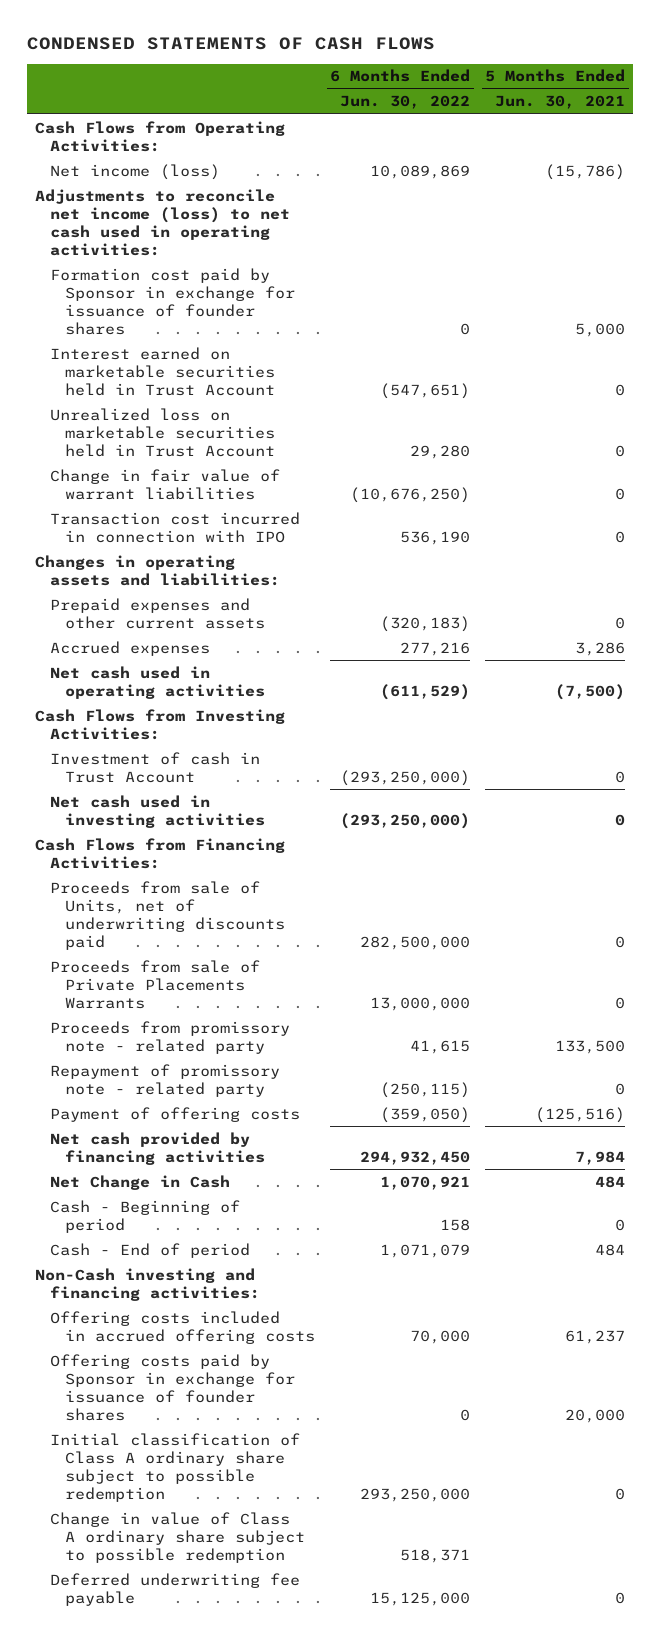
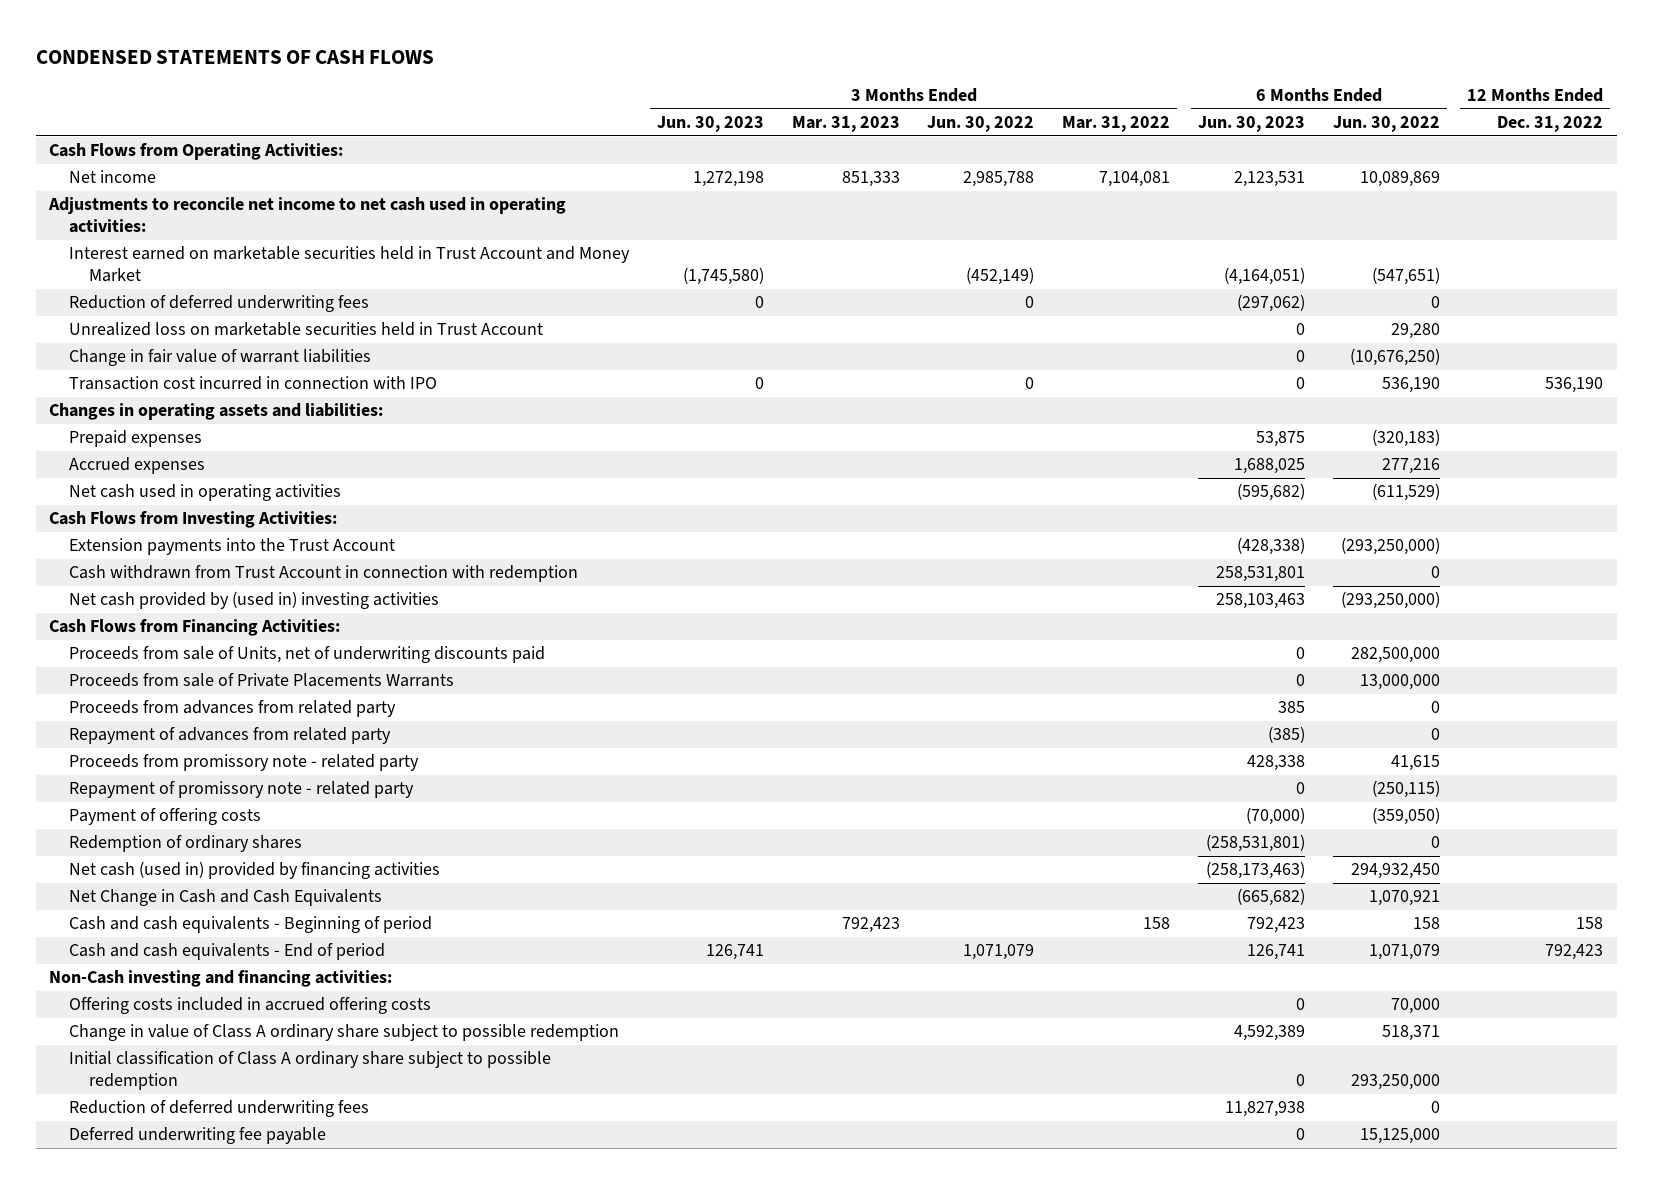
- | 6 Months Ended Jun. 30, 2022 | 5 Months Ended Jun. 30, 2021
+ | 3 Months Ended Jun. 30, 2023 | 3 Months Ended Mar. 31, 2023 | 3 Months Ended Jun. 30, 2022 | 3 Months Ended Mar. 31, 2022 | 6 Months Ended Jun. 30, 2023 | 6 Months Ended Jun. 30, 2022 | 12 Months Ended Dec. 31, 2022
- Net income (loss) | 10,089,869 | (15,786)
- Adjustments to reconcile net income (loss) to net cash used in operating activities:
- Formation cost paid by Sponsor in exchange for issuance of founder shares | 0 | 5,000
- Interest earned on marketable securities held in Trust Account | (547,651) | 0
+ Net income | 1,272,198 | 851,333 | 2,985,788 | 7,104,081 | 2,123,531 | 10,089,869 |
+ Adjustments to reconcile net income to net cash used in operating activities:
+ Interest earned on marketable securities held in Trust Account and Money Market | (1,745,580) | | (452,149) | | (4,164,051) | (547,651) |
+ Reduction of deferred underwriting fees | 0 | | 0 | | (297,062) | 0 |
- Prepaid expenses and other current assets | (320,183) | 0
+ Prepaid expenses | | | | | 53,875 | (320,183) |
- Investment of cash in Trust Account | (293,250,000) | 0
- Net cash used in investing activities | (293,250,000) | 0
+ Extension payments into the Trust Account | | | | | (428,338) | (293,250,000) |
+ Cash withdrawn from Trust Account in connection with redemption | | | | | 258,531,801 | 0 |
+ Net cash provided by (used in) investing activities | | | | | 258,103,463 | (293,250,000) |
+ Proceeds from advances from related party | | | | | 385 | 0 |
+ Repayment of advances from related party | | | | | (385) | 0 |
- Net cash provided by financing activities | 294,932,450 | 7,984
- Net Change in Cash | 1,070,921 | 484
- Cash - Beginning of period | 158 | 0
- Cash - End of period | 1,071,079 | 484
+ Redemption of ordinary shares | | | | | (258,531,801) | 0 |
+ Net cash (used in) provided by financing activities | | | | | (258,173,463) | 294,932,450 |
+ Net Change in Cash and Cash Equivalents | | | | | (665,682) | 1,070,921 |
+ Cash and cash equivalents - Beginning of period | | 792,423 | | 158 | 792,423 | 158 | 158
+ Cash and cash equivalents - End of period | 126,741 | | 1,071,079 | | 126,741 | 1,071,079 | 792,423
- Offering costs paid by Sponsor in exchange for issuance of founder shares | 0 | 20,000
moved down: Initial classification of Class A ordinary share subject to possible redemption | | | | | 0 | 293,250,000 |
+ Reduction of deferred underwriting fees | | | | | 11,827,938 | 0 |

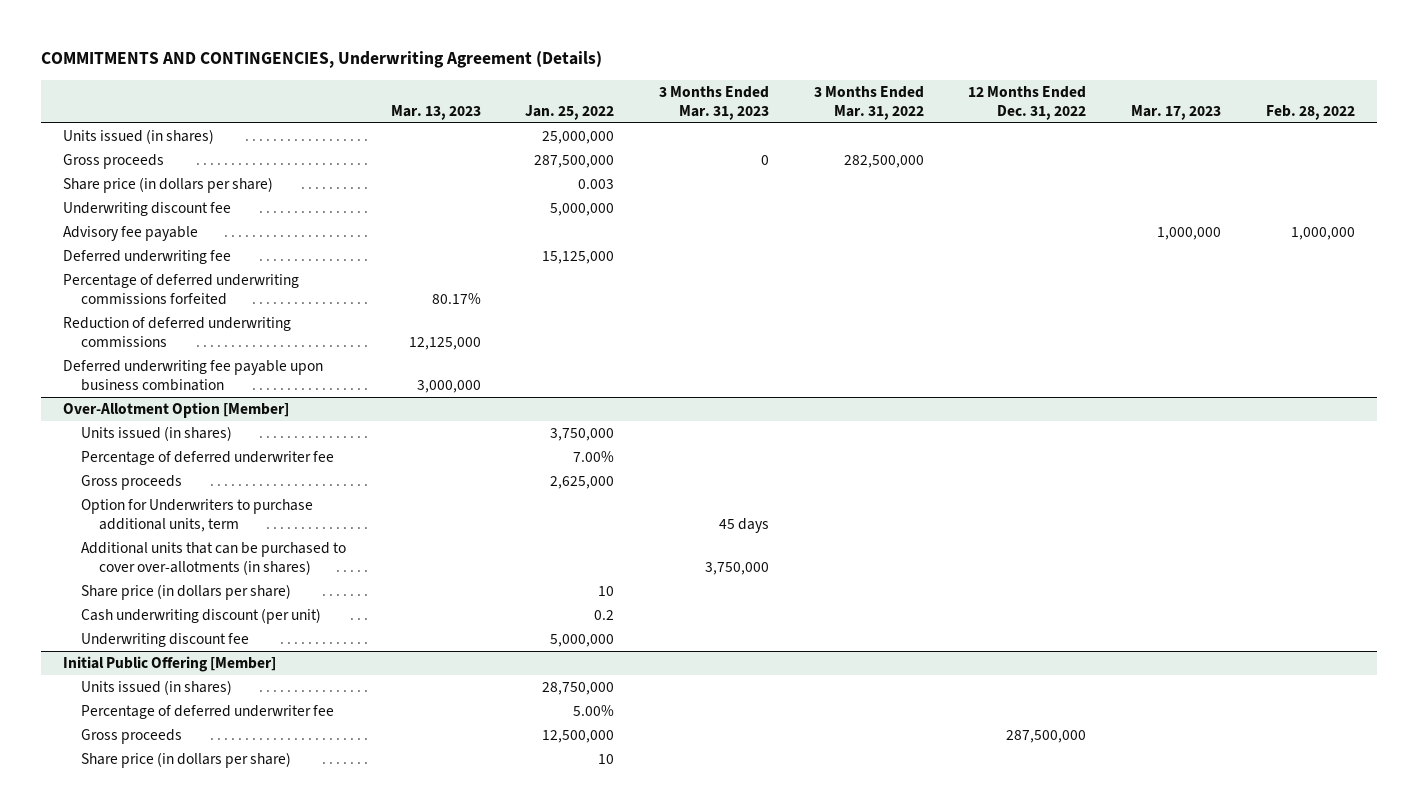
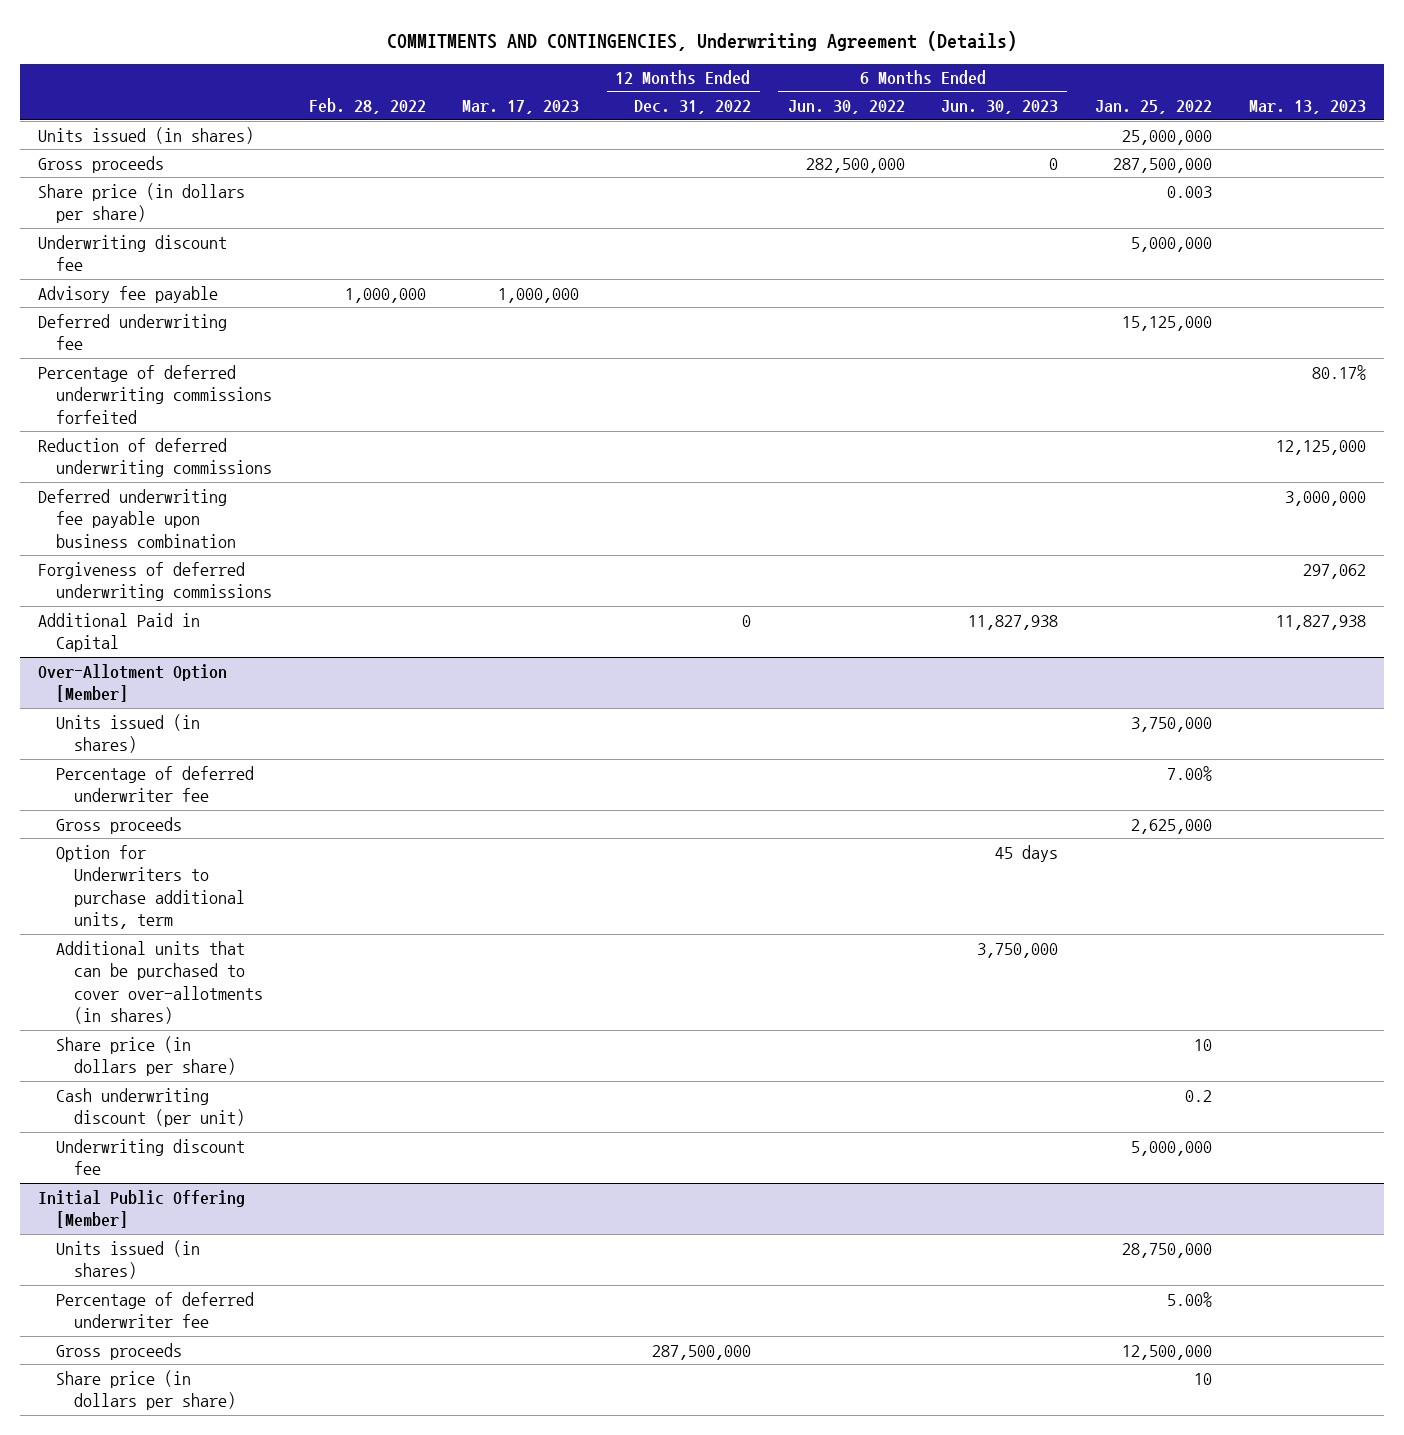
- | Mar. 13, 2023 | Jan. 25, 2022 | 3 Months Ended Mar. 31, 2023 | 3 Months Ended Mar. 31, 2022 | 12 Months Ended Dec. 31, 2022 | Mar. 17, 2023 | Feb. 28, 2022
+ | Feb. 28, 2022 | Mar. 17, 2023 | 12 Months Ended Dec. 31, 2022 | 6 Months Ended Jun. 30, 2022 | 6 Months Ended Jun. 30, 2023 | Jan. 25, 2022 | Mar. 13, 2023
+ Forgiveness of deferred underwriting commissions | | | | | | | 297,062
+ Additional Paid in Capital | | | 0 | | 11,827,938 | | 11,827,938

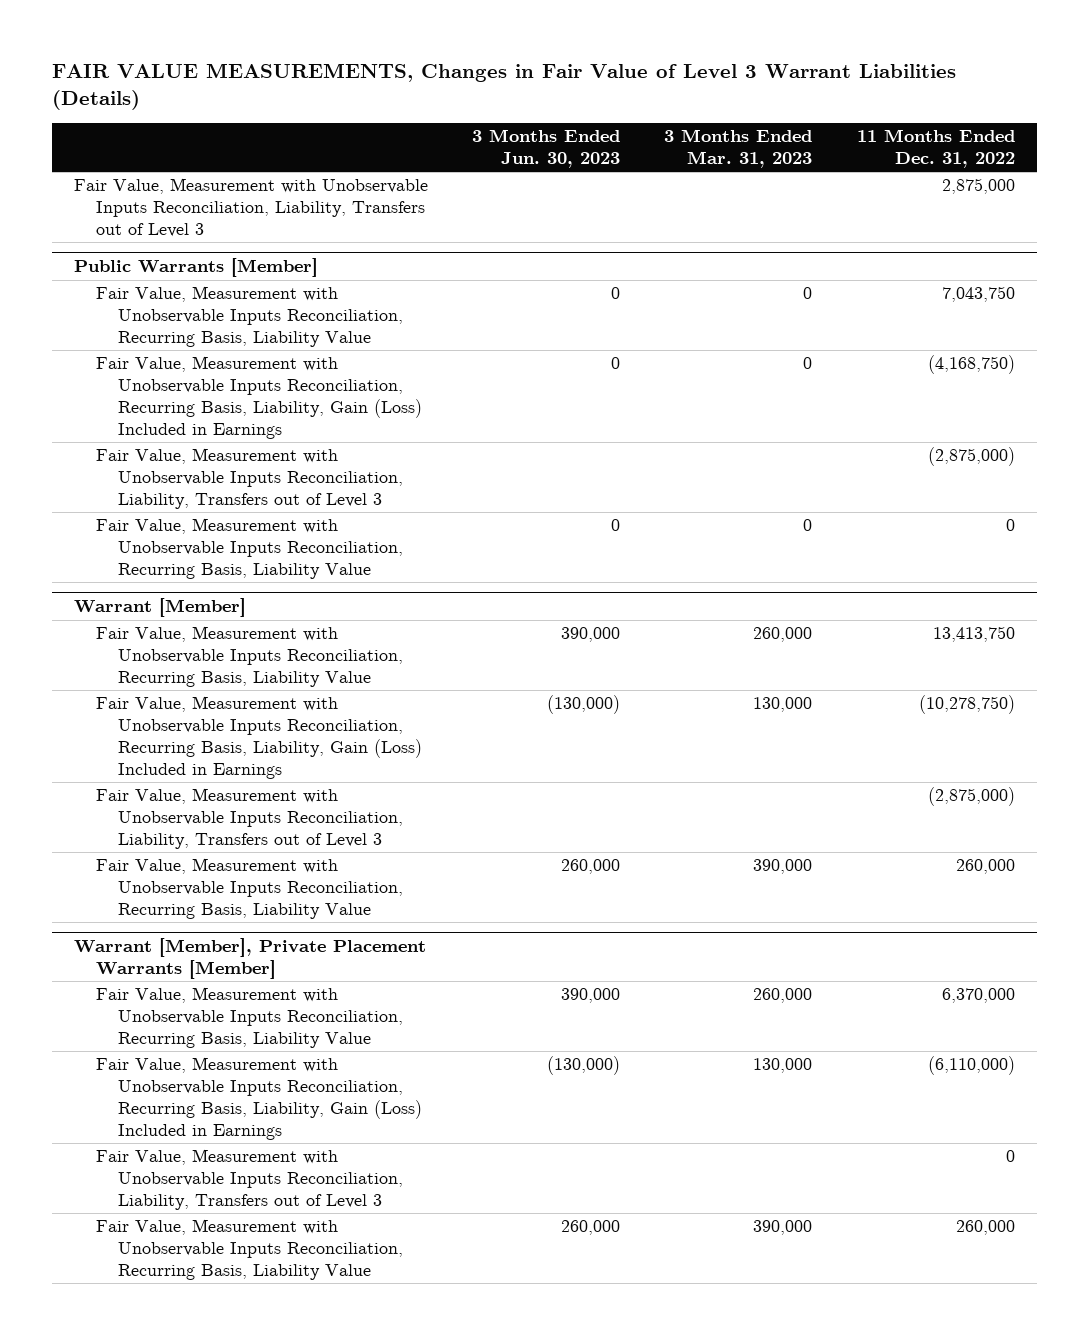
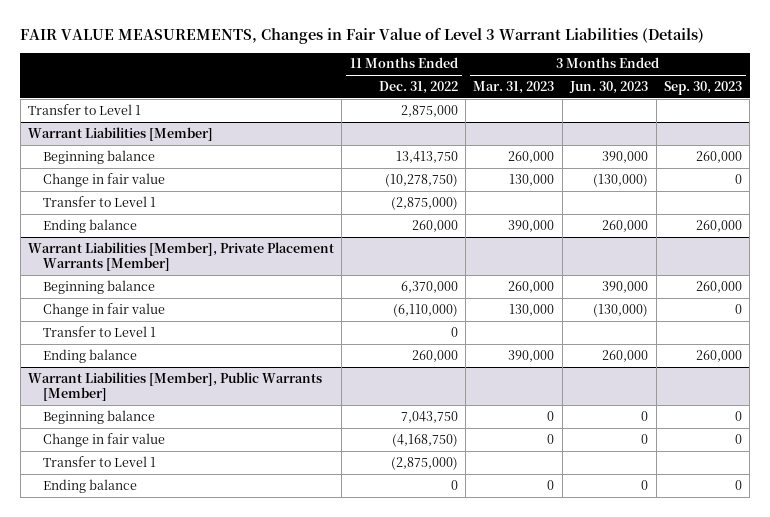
- | 3 Months Ended Jun. 30, 2023 | 3 Months Ended Mar. 31, 2023 | 11 Months Ended Dec. 31, 2022
+ | 11 Months Ended Dec. 31, 2022 | 3 Months Ended Mar. 31, 2023 | 3 Months Ended Jun. 30, 2023 | 3 Months Ended Sep. 30, 2023
- Fair Value, Measurement with Unobservable Inputs Reconciliation, Liability, Transfers out of Level 3 | | | 2,875,000
- Public Warrants [Member]
- Fair Value, Measurement with Unobservable Inputs Reconciliation, Recurring Basis, Liability Value | 0 | 0 | 7,043,750
- Fair Value, Measurement with Unobservable Inputs Reconciliation, Recurring Basis, Liability, Gain (Loss) Included in Earnings | 0 | 0 | (4,168,750)
- Fair Value, Measurement with Unobservable Inputs Reconciliation, Liability, Transfers out of Level 3 | | | (2,875,000)
- Fair Value, Measurement with Unobservable Inputs Reconciliation, Recurring Basis, Liability Value | 0 | 0 | 0
- Warrant [Member]
- Fair Value, Measurement with Unobservable Inputs Reconciliation, Recurring Basis, Liability Value | 390,000 | 260,000 | 13,413,750
- Fair Value, Measurement with Unobservable Inputs Reconciliation, Recurring Basis, Liability, Gain (Loss) Included in Earnings | (130,000) | 130,000 | (10,278,750)
- Fair Value, Measurement with Unobservable Inputs Reconciliation, Liability, Transfers out of Level 3 | | | (2,875,000)
- Fair Value, Measurement with Unobservable Inputs Reconciliation, Recurring Basis, Liability Value | 260,000 | 390,000 | 260,000
- Warrant [Member], Private Placement Warrants [Member]
- Fair Value, Measurement with Unobservable Inputs Reconciliation, Recurring Basis, Liability Value | 390,000 | 260,000 | 6,370,000
- Fair Value, Measurement with Unobservable Inputs Reconciliation, Recurring Basis, Liability, Gain (Loss) Included in Earnings | (130,000) | 130,000 | (6,110,000)
- Fair Value, Measurement with Unobservable Inputs Reconciliation, Liability, Transfers out of Level 3 | | | 0
- Fair Value, Measurement with Unobservable Inputs Reconciliation, Recurring Basis, Liability Value | 260,000 | 390,000 | 260,000
+ Transfer to Level 1 | 2,875,000 | | |
+ Warrant Liabilities [Member]
+ Beginning balance | 13,413,750 | 260,000 | 390,000 | 260,000
+ Change in fair value | (10,278,750) | 130,000 | (130,000) | 0
+ Transfer to Level 1 | (2,875,000) | | |
+ Ending balance | 260,000 | 390,000 | 260,000 | 260,000
+ Warrant Liabilities [Member], Private Placement Warrants [Member]
+ Beginning balance | 6,370,000 | 260,000 | 390,000 | 260,000
+ Change in fair value | (6,110,000) | 130,000 | (130,000) | 0
+ Transfer to Level 1 | 0 | | |
+ Ending balance | 260,000 | 390,000 | 260,000 | 260,000
+ Warrant Liabilities [Member], Public Warrants [Member]
+ Beginning balance | 7,043,750 | 0 | 0 | 0
+ Change in fair value | (4,168,750) | 0 | 0 | 0
+ Transfer to Level 1 | (2,875,000) | | |
+ Ending balance | 0 | 0 | 0 | 0

